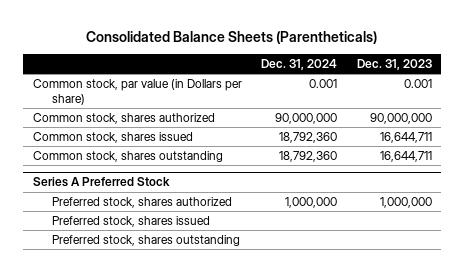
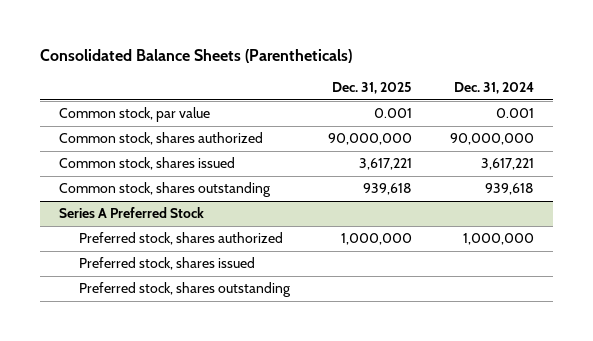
- | Dec. 31, 2024 | Dec. 31, 2023
+ | Dec. 31, 2025 | Dec. 31, 2024
- Common stock, par value (in Dollars per share) | 0.001 | 0.001
+ Common stock, par value | 0.001 | 0.001
- Common stock, shares issued | 18,792,360 | 16,644,711
- Common stock, shares outstanding | 18,792,360 | 16,644,711
+ Common stock, shares issued | 3,617,221 | 3,617,221
+ Common stock, shares outstanding | 939,618 | 939,618

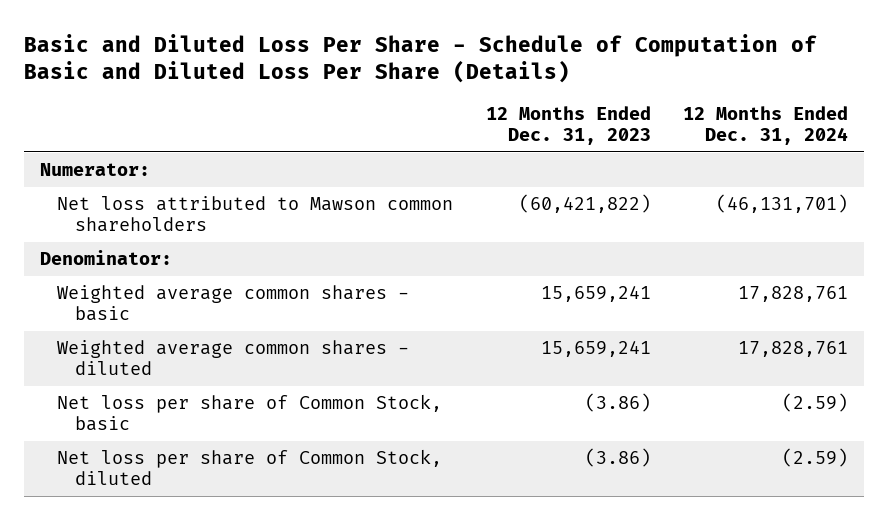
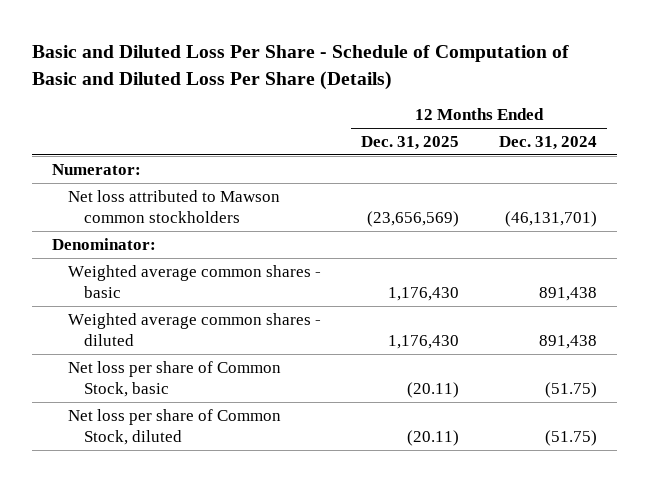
- | 12 Months Ended Dec. 31, 2023 | 12 Months Ended Dec. 31, 2024
+ | 12 Months Ended Dec. 31, 2025 | 12 Months Ended Dec. 31, 2024
- Net loss attributed to Mawson common shareholders | (60,421,822) | (46,131,701)
+ Net loss attributed to Mawson common stockholders | (23,656,569) | (46,131,701)
- Weighted average common shares - basic | 15,659,241 | 17,828,761
- Weighted average common shares - diluted | 15,659,241 | 17,828,761
- Net loss per share of Common Stock, basic | (3.86) | (2.59)
- Net loss per share of Common Stock, diluted | (3.86) | (2.59)
+ Weighted average common shares - basic | 1,176,430 | 891,438
+ Weighted average common shares - diluted | 1,176,430 | 891,438
+ Net loss per share of Common Stock, basic | (20.11) | (51.75)
+ Net loss per share of Common Stock, diluted | (20.11) | (51.75)

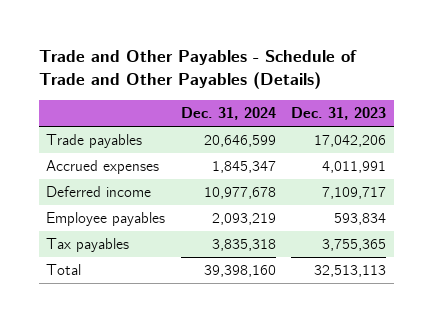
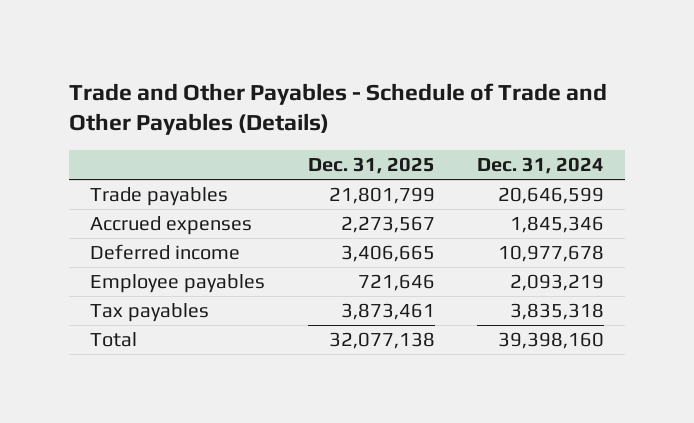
- | Dec. 31, 2024 | Dec. 31, 2023
+ | Dec. 31, 2025 | Dec. 31, 2024
- Accrued expenses | 1,845,347 | 4,011,991
+ Accrued expenses | 2,273,567 | 1,845,346

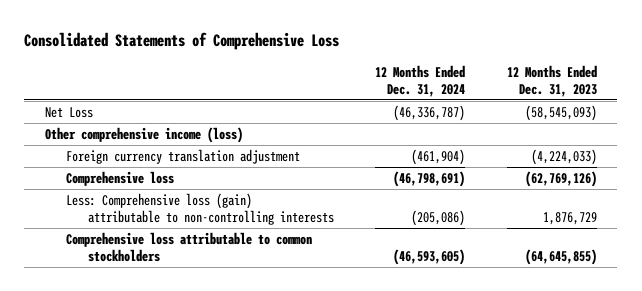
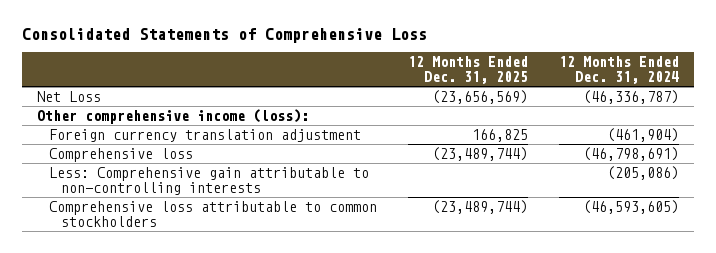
- | 12 Months Ended Dec. 31, 2024 | 12 Months Ended Dec. 31, 2023
+ | 12 Months Ended Dec. 31, 2025 | 12 Months Ended Dec. 31, 2024
- Other comprehensive income (loss)
+ Other comprehensive income (loss):
- Less: Comprehensive loss (gain) attributable to non-controlling interests | (205,086) | 1,876,729
+ Less: Comprehensive gain attributable to non-controlling interests | | (205,086)

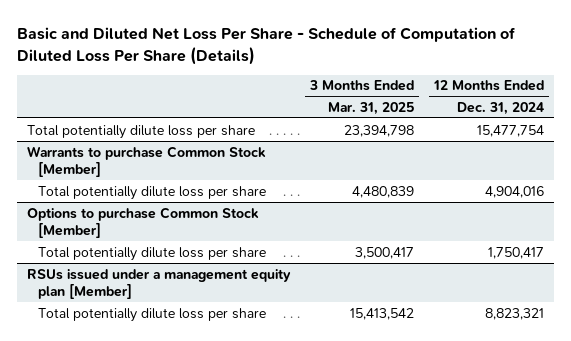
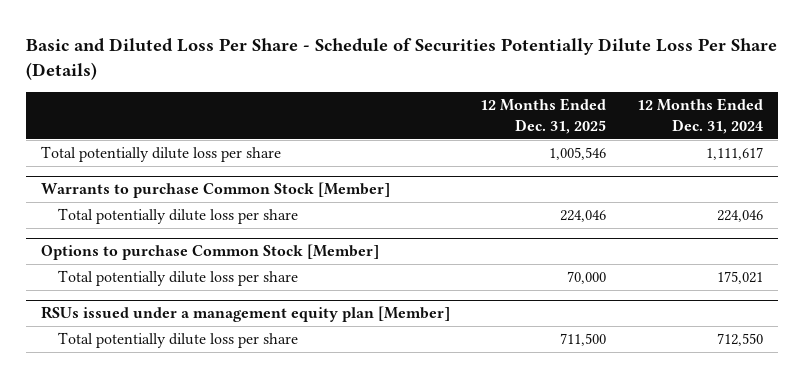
- Basic and Diluted Net Loss Per Share - Schedule of Computation of Diluted Loss Per Share (Details)
+ Basic and Diluted Loss Per Share - Schedule of Securities Potentially Dilute Loss Per Share (Details)
- | 3 Months Ended Mar. 31, 2025 | 12 Months Ended Dec. 31, 2024
+ | 12 Months Ended Dec. 31, 2025 | 12 Months Ended Dec. 31, 2024
- Total potentially dilute loss per share | 23,394,798 | 15,477,754
+ Total potentially dilute loss per share | 1,005,546 | 1,111,617
@ Warrants to purchase Common Stock [Member]
- Total potentially dilute loss per share | 4,480,839 | 4,904,016
+ Total potentially dilute loss per share | 224,046 | 224,046
@ Options to purchase Common Stock [Member]
- Total potentially dilute loss per share | 3,500,417 | 1,750,417
+ Total potentially dilute loss per share | 70,000 | 175,021
@ RSUs issued under a management equity plan [Member]
- Total potentially dilute loss per share | 15,413,542 | 8,823,321
+ Total potentially dilute loss per share | 711,500 | 712,550

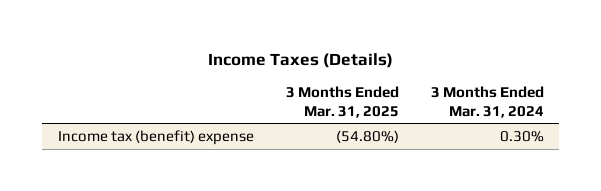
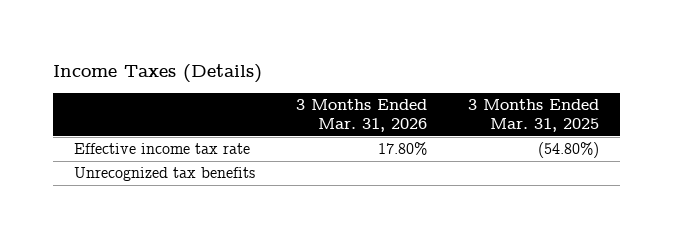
- | 3 Months Ended Mar. 31, 2025 | 3 Months Ended Mar. 31, 2024
+ | 3 Months Ended Mar. 31, 2026 | 3 Months Ended Mar. 31, 2025
- Income tax (benefit) expense | (54.80%) | 0.30%
+ Effective income tax rate | 17.80% | (54.80%)
+ Unrecognized tax benefits

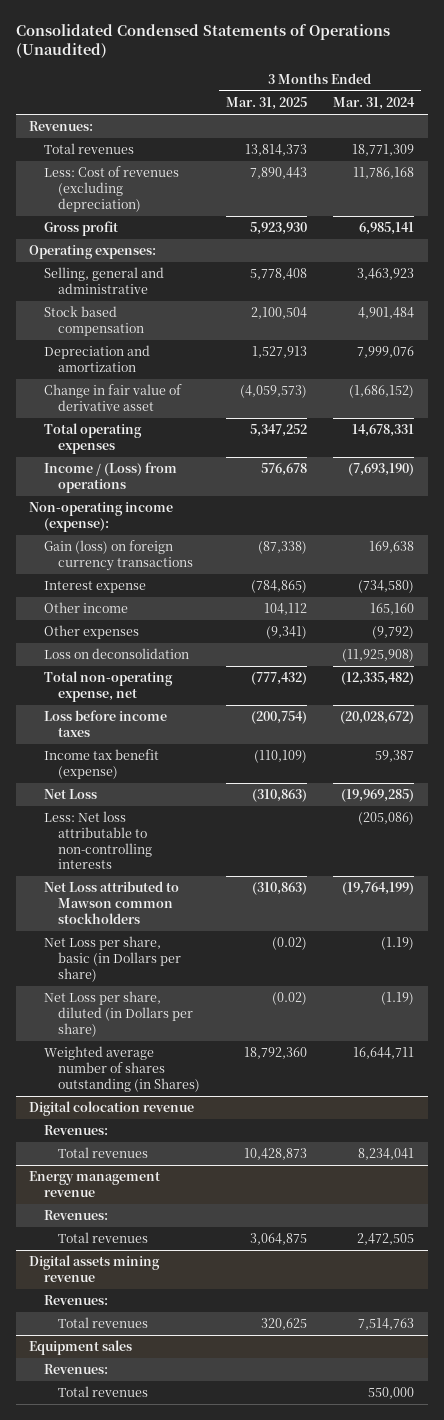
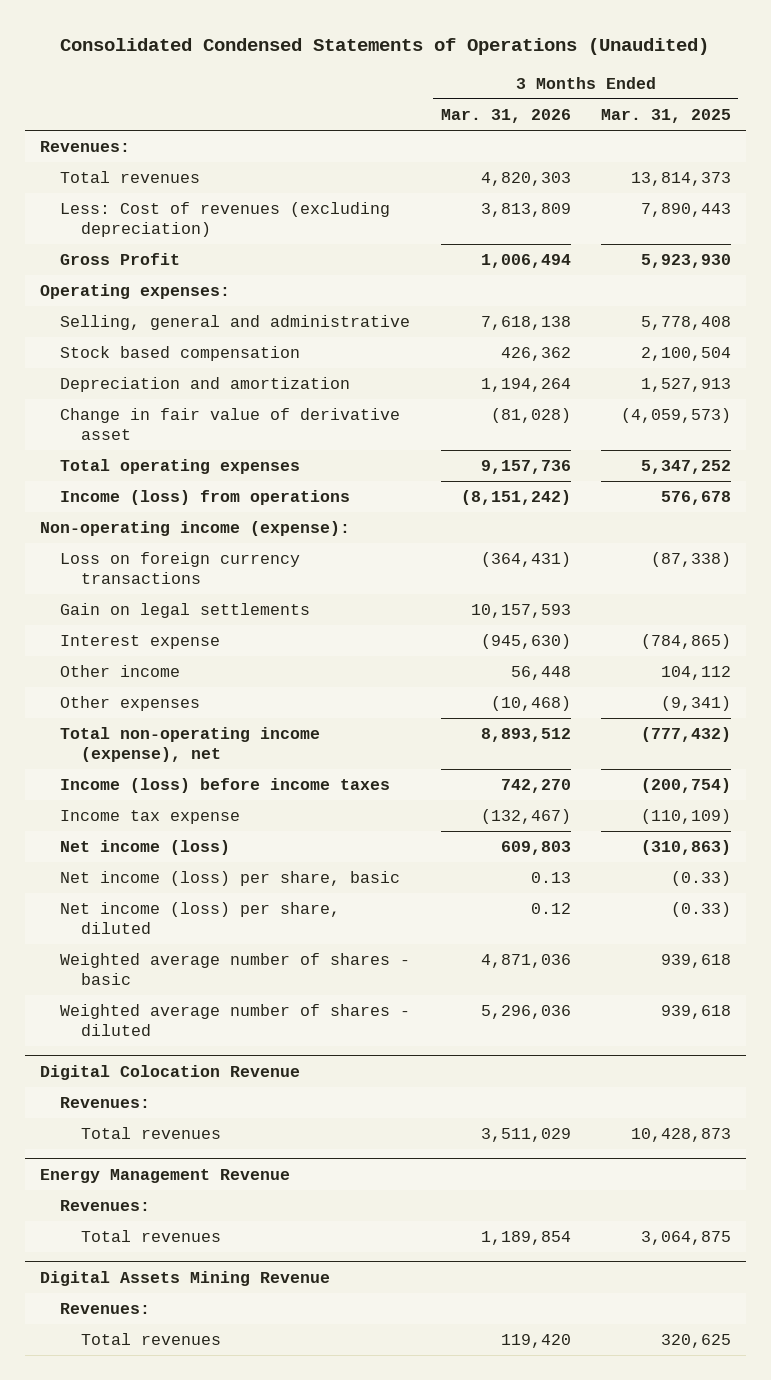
- | 3 Months Ended Mar. 31, 2025 | 3 Months Ended Mar. 31, 2024
+ | 3 Months Ended Mar. 31, 2026 | 3 Months Ended Mar. 31, 2025
- Gross profit | 5,923,930 | 6,985,141
+ Gross Profit | 1,006,494 | 5,923,930
- Income / (Loss) from operations | 576,678 | (7,693,190)
+ Income (loss) from operations | (8,151,242) | 576,678
- Gain (loss) on foreign currency transactions | (87,338) | 169,638
+ Loss on foreign currency transactions | (364,431) | (87,338)
+ Gain on legal settlements | 10,157,593 |
- Loss on deconsolidation | | (11,925,908)
- Total non-operating expense, net | (777,432) | (12,335,482)
- Loss before income taxes | (200,754) | (20,028,672)
- Income tax benefit (expense) | (110,109) | 59,387
- Net Loss | (310,863) | (19,969,285)
- Less: Net loss attributable to non-controlling interests | | (205,086)
- Net Loss attributed to Mawson common stockholders | (310,863) | (19,764,199)
- Net Loss per share, basic (in Dollars per share) | (0.02) | (1.19)
- Net Loss per share, diluted (in Dollars per share) | (0.02) | (1.19)
- Weighted average number of shares outstanding (in Shares) | 18,792,360 | 16,644,711
- Digital colocation revenue
+ Total non-operating income (expense), net | 8,893,512 | (777,432)
+ Income (loss) before income taxes | 742,270 | (200,754)
+ Income tax expense | (132,467) | (110,109)
+ Net income (loss) | 609,803 | (310,863)
+ Net income (loss) per share, basic | 0.13 | (0.33)
+ Net income (loss) per share, diluted | 0.12 | (0.33)
+ Weighted average number of shares - basic | 4,871,036 | 939,618
+ Weighted average number of shares - diluted | 5,296,036 | 939,618
+ Digital Colocation Revenue
- Energy management revenue
+ Energy Management Revenue
- Digital assets mining revenue
+ Digital Assets Mining Revenue
- Equipment sales
- Revenues:
- Total revenues | | 550,000

